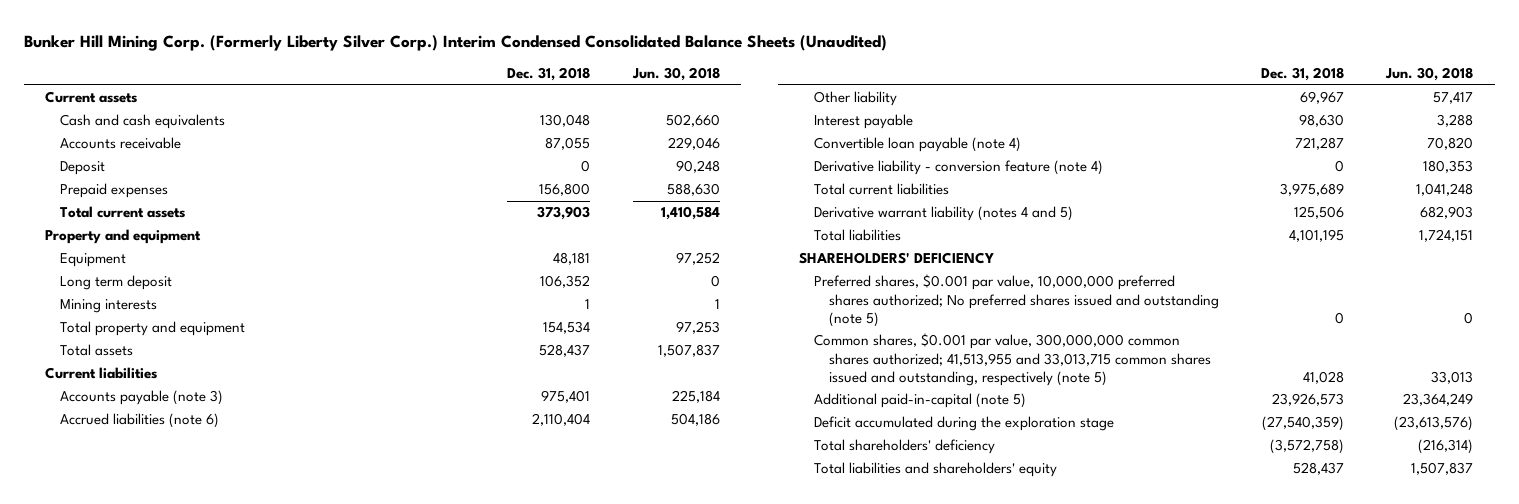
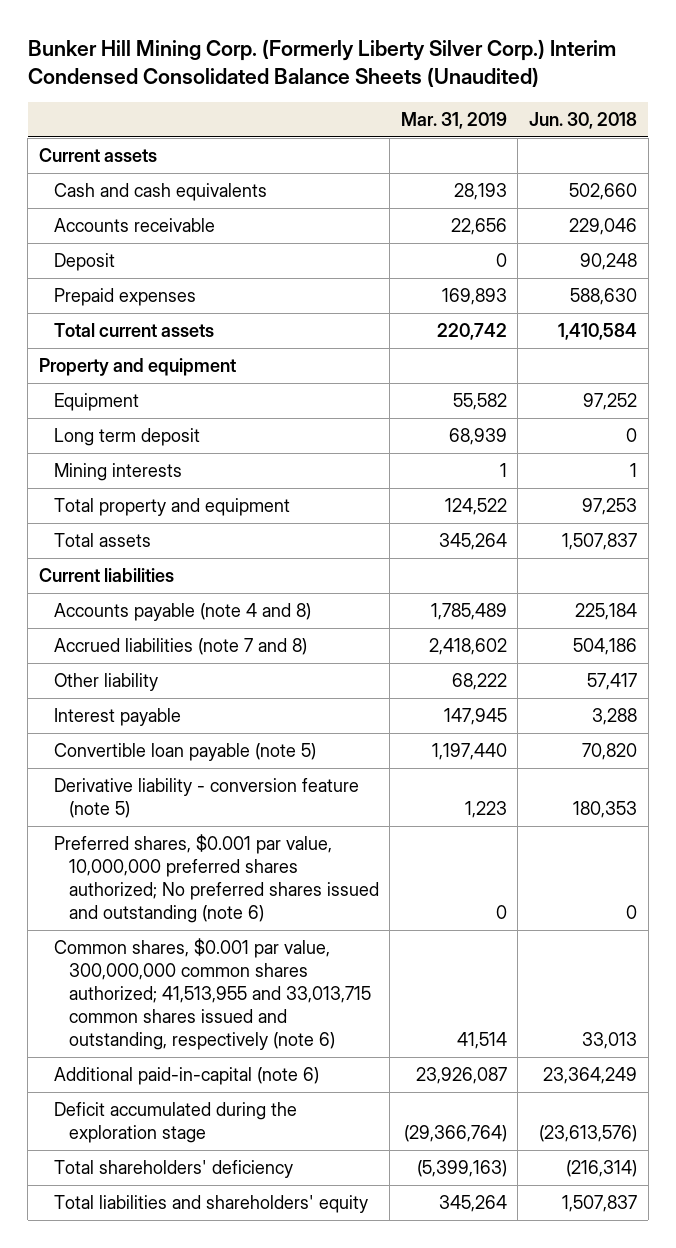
- | Dec. 31, 2018 | Jun. 30, 2018
+ | Mar. 31, 2019 | Jun. 30, 2018
- Accounts payable (note 3) | 975,401 | 225,184
- Accrued liabilities (note 6) | 2,110,404 | 504,186
+ Accounts payable (note 4 and 8) | 1,785,489 | 225,184
+ Accrued liabilities (note 7 and 8) | 2,418,602 | 504,186
- Convertible loan payable (note 4) | 721,287 | 70,820
- Derivative liability - conversion feature (note 4) | 0 | 180,353
- Total current liabilities | 3,975,689 | 1,041,248
- Derivative warrant liability (notes 4 and 5) | 125,506 | 682,903
- Total liabilities | 4,101,195 | 1,724,151
- SHAREHOLDERS' DEFICIENCY
- Preferred shares, $0.001 par value, 10,000,000 preferred shares authorized; No preferred shares issued and outstanding (note 5) | 0 | 0
- Common shares, $0.001 par value, 300,000,000 common shares authorized; 41,513,955 and 33,013,715 common shares issued and outstanding, respectively (note 5) | 41,028 | 33,013
- Additional paid-in-capital (note 5) | 23,926,573 | 23,364,249
+ Convertible loan payable (note 5) | 1,197,440 | 70,820
+ Derivative liability - conversion feature (note 5) | 1,223 | 180,353
+ Preferred shares, $0.001 par value, 10,000,000 preferred shares authorized; No preferred shares issued and outstanding (note 6) | 0 | 0
+ Common shares, $0.001 par value, 300,000,000 common shares authorized; 41,513,955 and 33,013,715 common shares issued and outstanding, respectively (note 6) | 41,514 | 33,013
+ Additional paid-in-capital (note 6) | 23,926,087 | 23,364,249

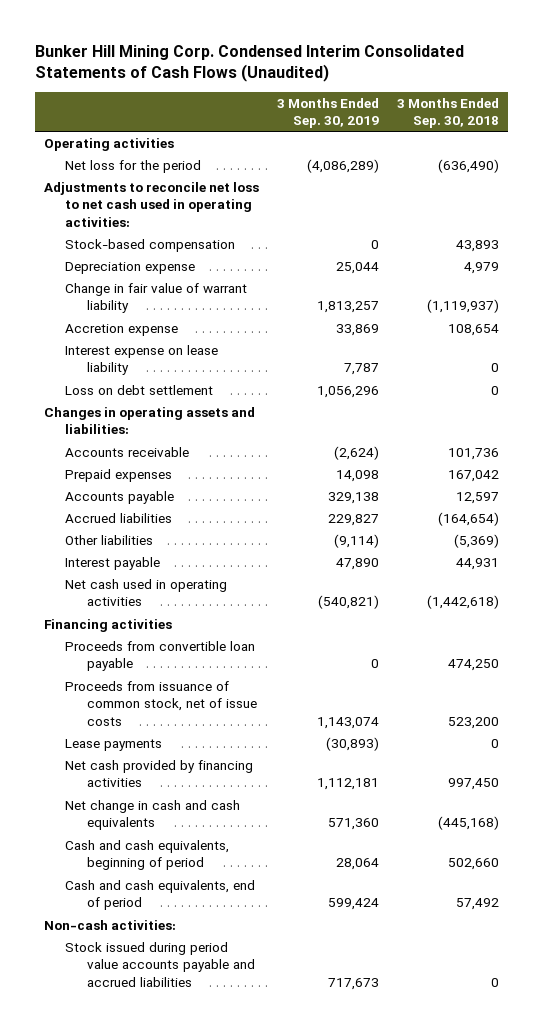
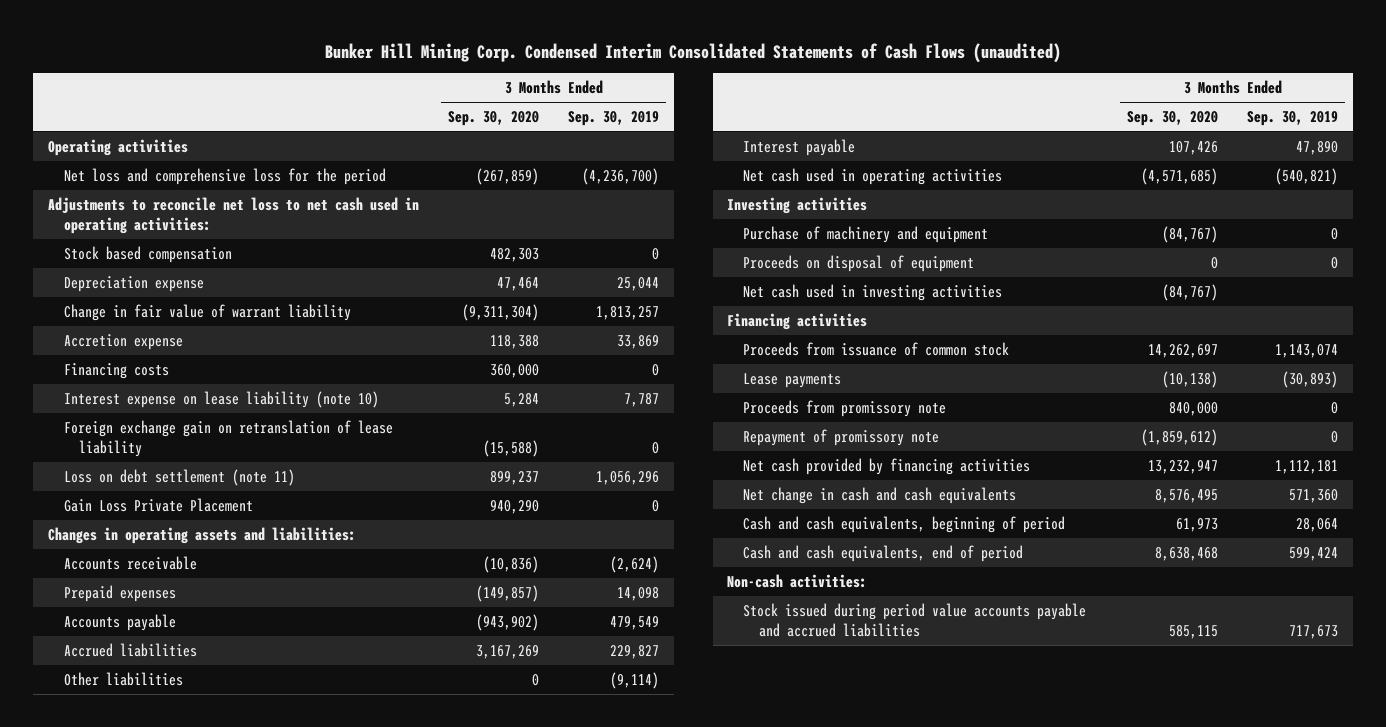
- Bunker Hill Mining Corp. Condensed Interim Consolidated Statements of Cash Flows (Unaudited)
+ Bunker Hill Mining Corp. Condensed Interim Consolidated Statements of Cash Flows (unaudited)
- | 3 Months Ended Sep. 30, 2019 | 3 Months Ended Sep. 30, 2018
+ | 3 Months Ended Sep. 30, 2020 | 3 Months Ended Sep. 30, 2019
- Net loss for the period | (4,086,289) | (636,490)
+ Net loss and comprehensive loss for the period | (267,859) | (4,236,700)
- Stock-based compensation | 0 | 43,893
+ Stock based compensation | 482,303 | 0
- Interest expense on lease liability | 7,787 | 0
- Loss on debt settlement | 1,056,296 | 0
+ Financing costs | 360,000 | 0
+ Interest expense on lease liability (note 10) | 5,284 | 7,787
+ Foreign exchange gain on retranslation of lease liability | (15,588) | 0
+ Loss on debt settlement (note 11) | 899,237 | 1,056,296
+ Gain Loss Private Placement | 940,290 | 0
- Accounts payable | 329,138 | 12,597
+ Accounts payable | (943,902) | 479,549
+ Investing activities
+ Purchase of machinery and equipment | (84,767) | 0
+ Proceeds on disposal of equipment | 0 | 0
+ Net cash used in investing activities | (84,767) |
- Proceeds from convertible loan payable | 0 | 474,250
- Proceeds from issuance of common stock, net of issue costs | 1,143,074 | 523,200
+ Proceeds from issuance of common stock | 14,262,697 | 1,143,074
+ Proceeds from promissory note | 840,000 | 0
+ Repayment of promissory note | (1,859,612) | 0

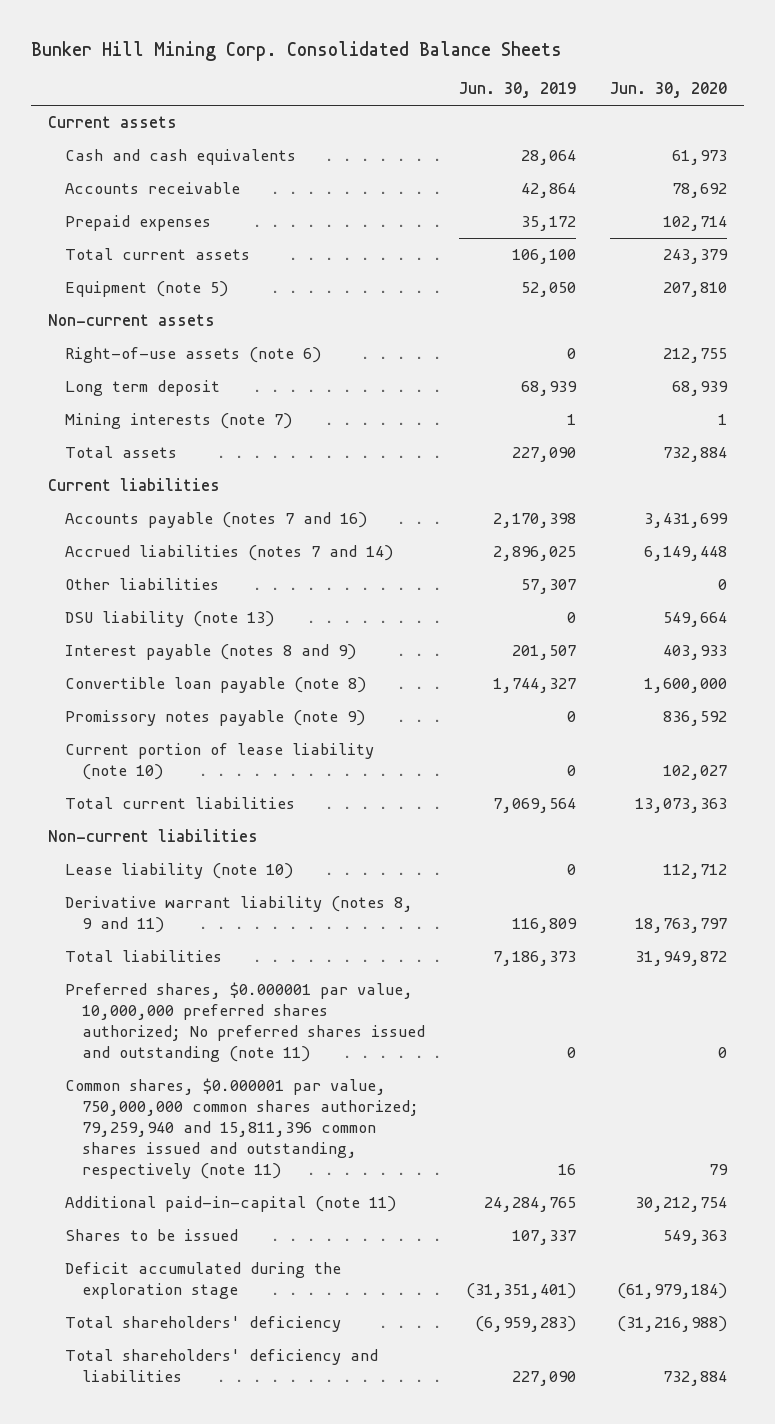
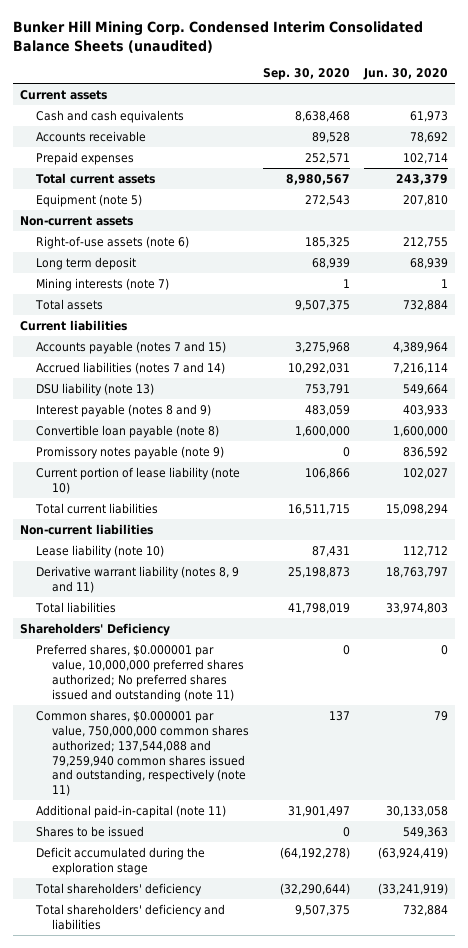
- Bunker Hill Mining Corp. Consolidated Balance Sheets
+ Bunker Hill Mining Corp. Condensed Interim Consolidated Balance Sheets (unaudited)
- | Jun. 30, 2019 | Jun. 30, 2020
+ | Sep. 30, 2020 | Jun. 30, 2020
- Accounts payable (notes 7 and 16) | 2,170,398 | 3,431,699
- Accrued liabilities (notes 7 and 14) | 2,896,025 | 6,149,448
- Other liabilities | 57,307 | 0
+ Accounts payable (notes 7 and 15) | 3,275,968 | 4,389,964
+ Accrued liabilities (notes 7 and 14) | 10,292,031 | 7,216,114
- Total current liabilities | 7,069,564 | 13,073,363
+ Total current liabilities | 16,511,715 | 15,098,294
- Total liabilities | 7,186,373 | 31,949,872
+ Total liabilities | 41,798,019 | 33,974,803
+ Shareholders' Deficiency
- Common shares, $0.000001 par value, 750,000,000 common shares authorized; 79,259,940 and 15,811,396 common shares issued and outstanding, respectively (note 11) | 16 | 79
- Additional paid-in-capital (note 11) | 24,284,765 | 30,212,754
+ Common shares, $0.000001 par value, 750,000,000 common shares authorized; 137,544,088 and 79,259,940 common shares issued and outstanding, respectively (note 11) | 137 | 79
+ Additional paid-in-capital (note 11) | 31,901,497 | 30,133,058
- Deficit accumulated during the exploration stage | (31,351,401) | (61,979,184)
- Total shareholders' deficiency | (6,959,283) | (31,216,988)
+ Deficit accumulated during the exploration stage | (64,192,278) | (63,924,419)
+ Total shareholders' deficiency | (32,290,644) | (33,241,919)

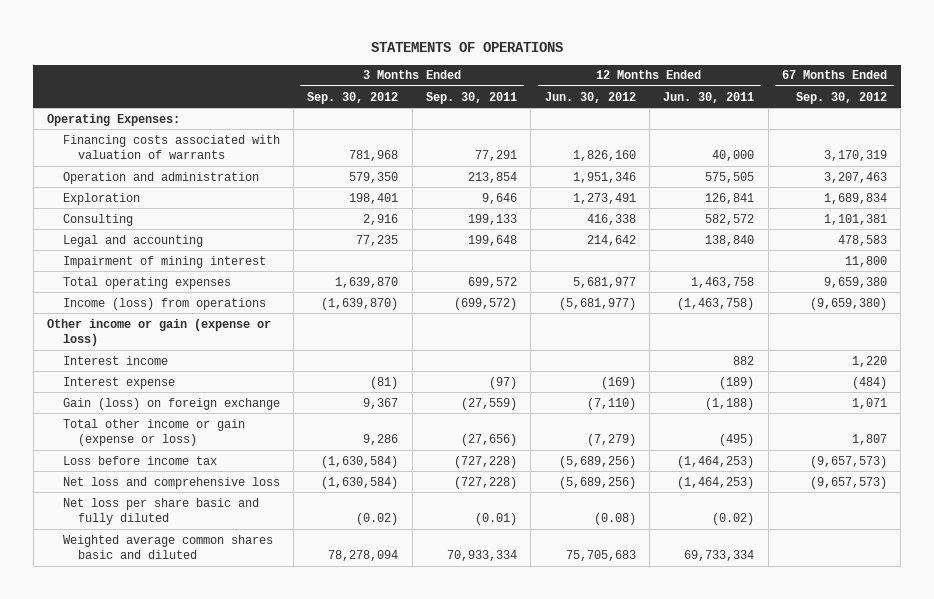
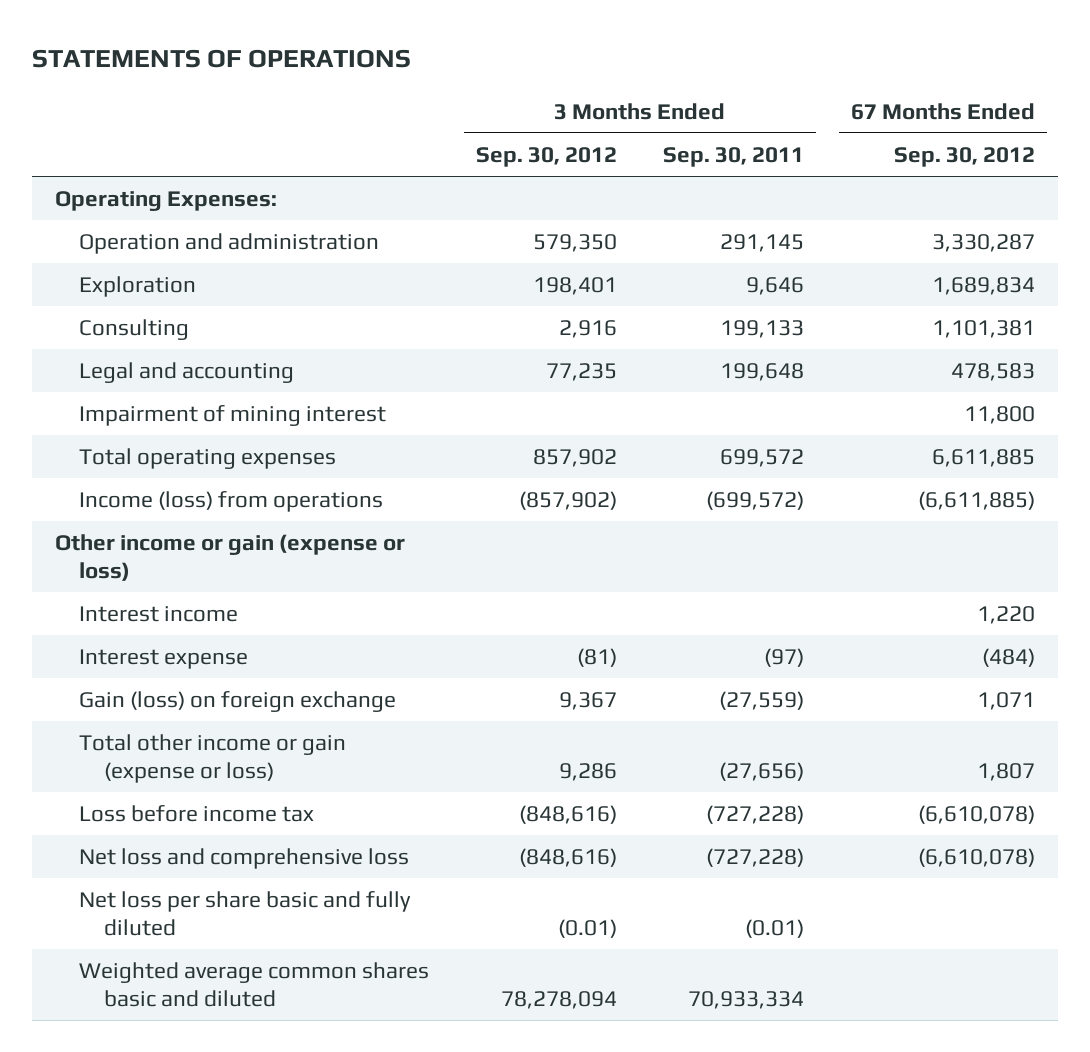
- | 3 Months Ended Sep. 30, 2012 | 3 Months Ended Sep. 30, 2011 | 12 Months Ended Jun. 30, 2012 | 12 Months Ended Jun. 30, 2011 | 67 Months Ended Sep. 30, 2012
+ | 3 Months Ended Sep. 30, 2012 | 3 Months Ended Sep. 30, 2011 | 67 Months Ended Sep. 30, 2012
- Financing costs associated with valuation of warrants | 781,968 | 77,291 | 1,826,160 | 40,000 | 3,170,319
- Operation and administration | 579,350 | 213,854 | 1,951,346 | 575,505 | 3,207,463
+ Operation and administration | 579,350 | 291,145 | 3,330,287
- Total operating expenses | 1,639,870 | 699,572 | 5,681,977 | 1,463,758 | 9,659,380
- Income (loss) from operations | (1,639,870) | (699,572) | (5,681,977) | (1,463,758) | (9,659,380)
+ Total operating expenses | 857,902 | 699,572 | 6,611,885
+ Income (loss) from operations | (857,902) | (699,572) | (6,611,885)
- Loss before income tax | (1,630,584) | (727,228) | (5,689,256) | (1,464,253) | (9,657,573)
- Net loss and comprehensive loss | (1,630,584) | (727,228) | (5,689,256) | (1,464,253) | (9,657,573)
- Net loss per share basic and fully diluted | (0.02) | (0.01) | (0.08) | (0.02) |
+ Loss before income tax | (848,616) | (727,228) | (6,610,078)
+ Net loss and comprehensive loss | (848,616) | (727,228) | (6,610,078)
+ Net loss per share basic and fully diluted | (0.01) | (0.01) |

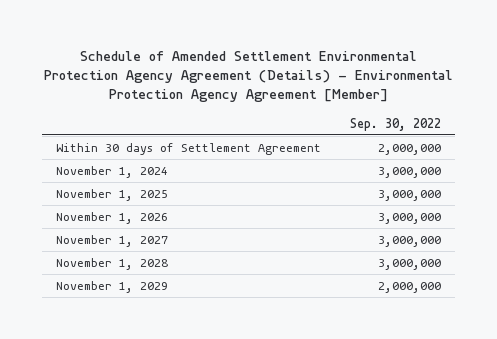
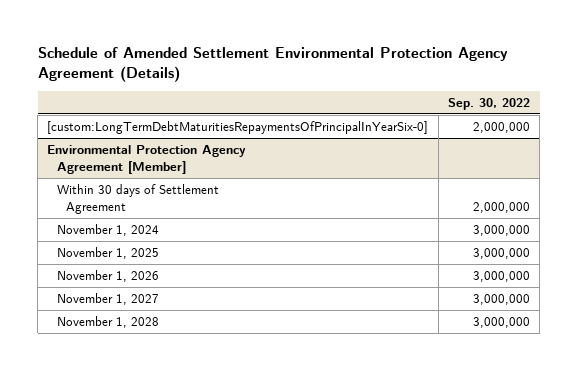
- Schedule of Amended Settlement Environmental Protection Agency Agreement (Details) - Environmental Protection Agency Agreement [Member]
+ Schedule of Amended Settlement Environmental Protection Agency Agreement (Details)
+ [custom:LongTermDebtMaturitiesRepaymentsOfPrincipalInYearSix-0] | 2,000,000
+ Environmental Protection Agency Agreement [Member]
- November 1, 2029 | 2,000,000

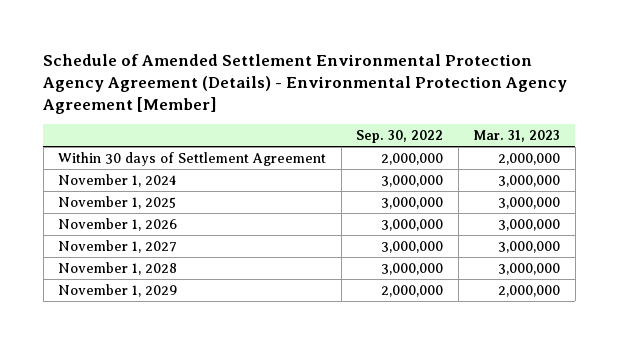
- Schedule of Amended Settlement Environmental Protection Agency Agreement (Details)
+ Schedule of Amended Settlement Environmental Protection Agency Agreement (Details) - Environmental Protection Agency Agreement [Member]
- | Sep. 30, 2022
+ | Sep. 30, 2022 | Mar. 31, 2023
- [custom:LongTermDebtMaturitiesRepaymentsOfPrincipalInYearSix-0] | 2,000,000
- Environmental Protection Agency Agreement [Member]
+ November 1, 2029 | 2,000,000 | 2,000,000

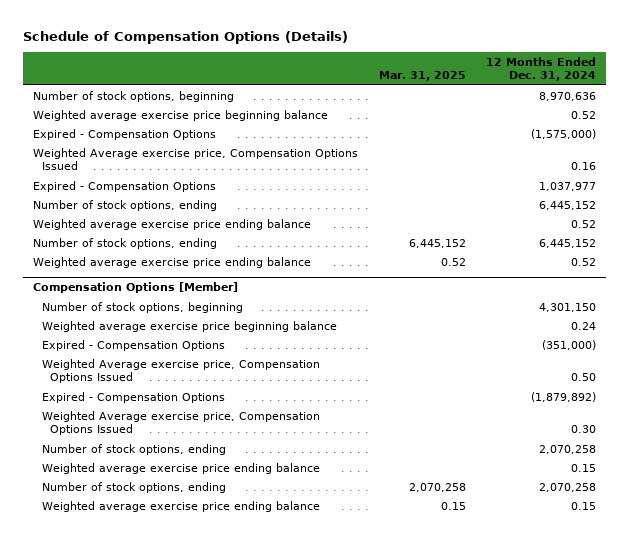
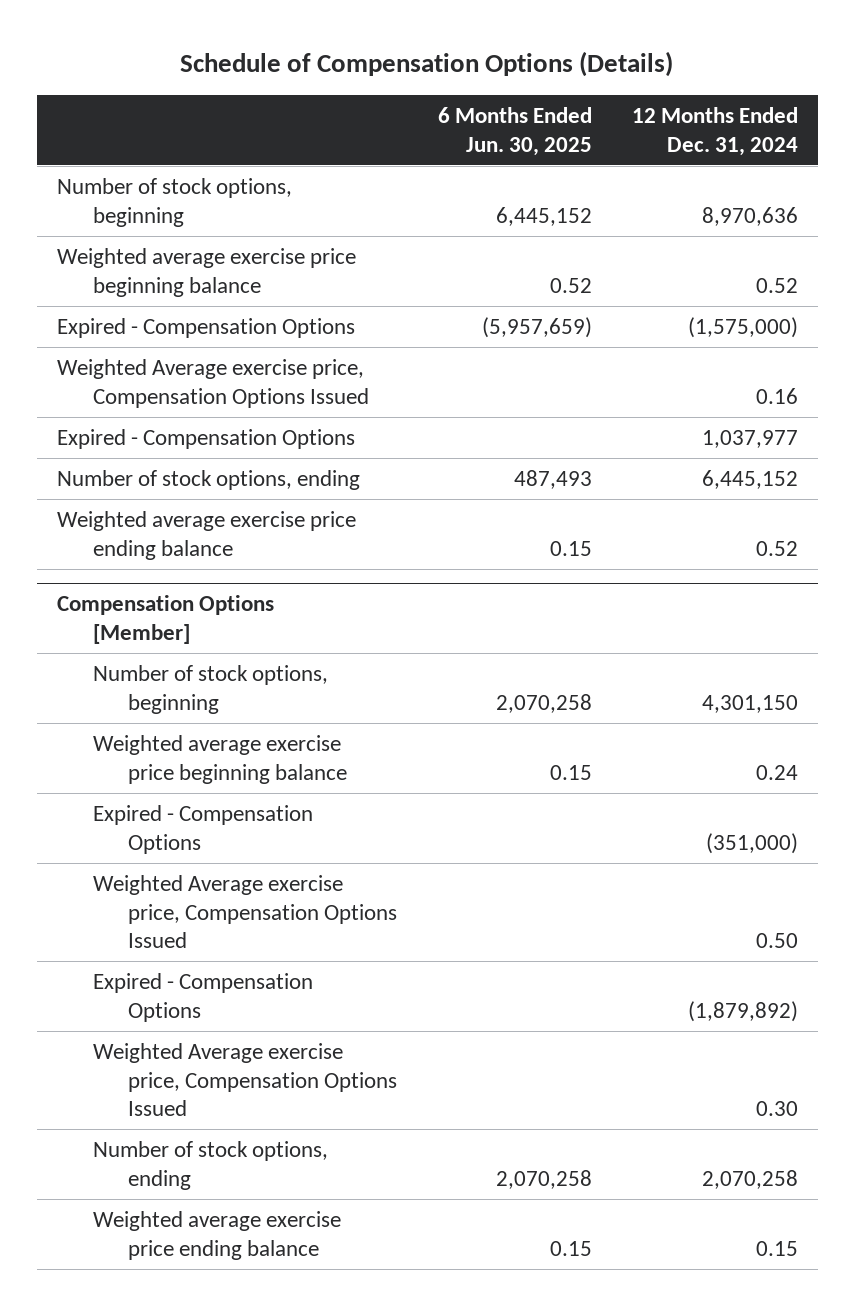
- | Mar. 31, 2025 | 12 Months Ended Dec. 31, 2024
+ | 6 Months Ended Jun. 30, 2025 | 12 Months Ended Dec. 31, 2024
- Number of stock options, ending | 6,445,152 | 6,445,152
- Weighted average exercise price ending balance | 0.52 | 0.52
@ Compensation Options [Member]
- Number of stock options, ending | 2,070,258 | 2,070,258
- Weighted average exercise price ending balance | 0.15 | 0.15

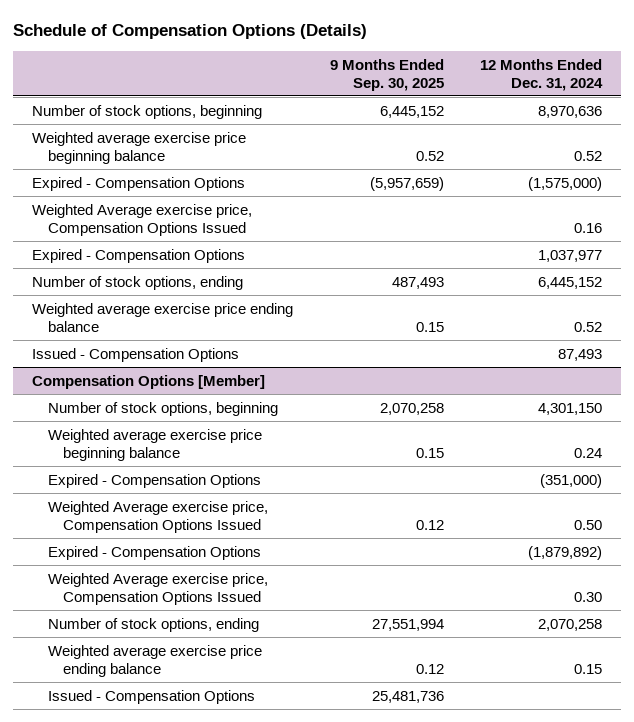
- | 6 Months Ended Jun. 30, 2025 | 12 Months Ended Dec. 31, 2024
+ | 9 Months Ended Sep. 30, 2025 | 12 Months Ended Dec. 31, 2024
+ Issued - Compensation Options | | 87,493
@ Compensation Options [Member]
+ Issued - Compensation Options | 25,481,736 |

